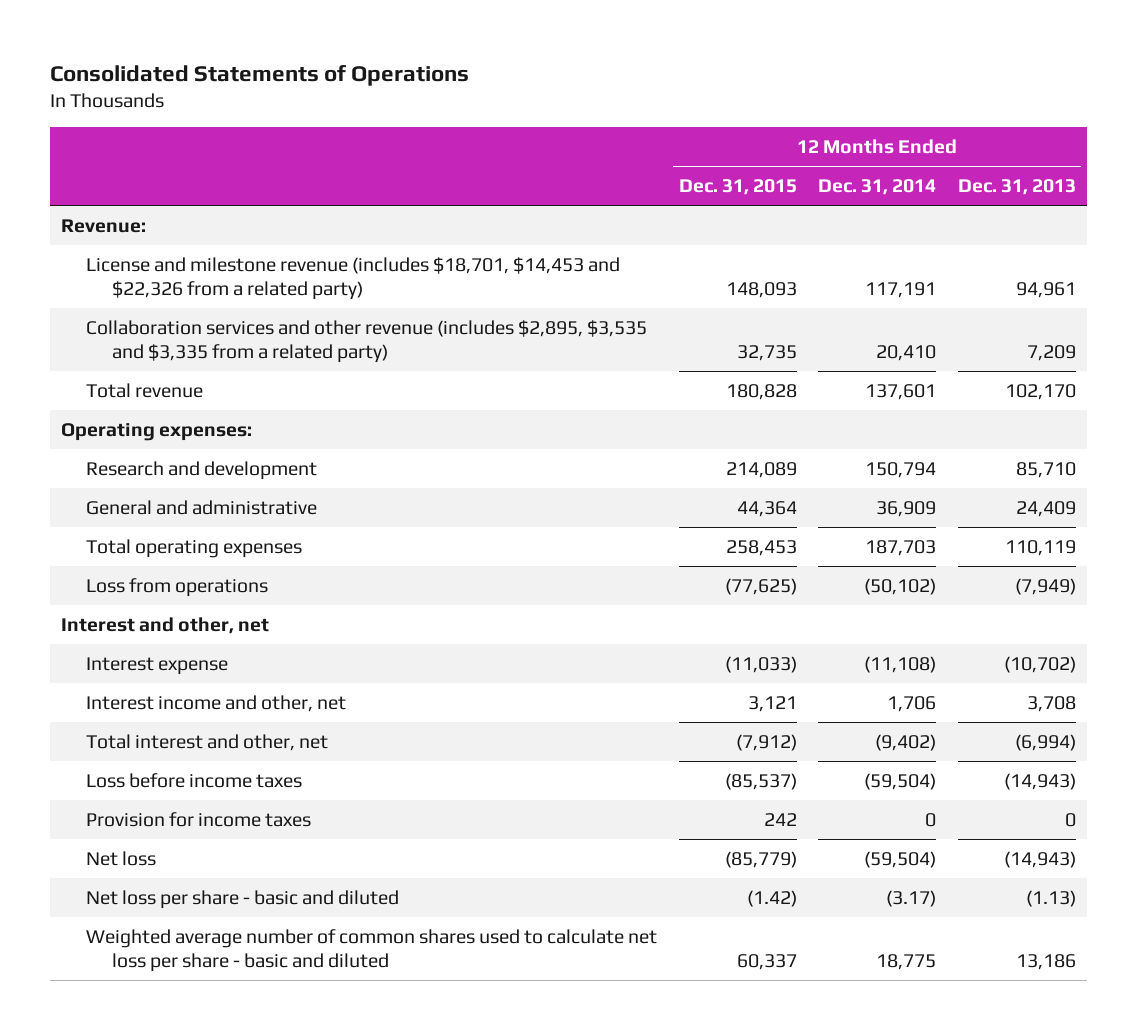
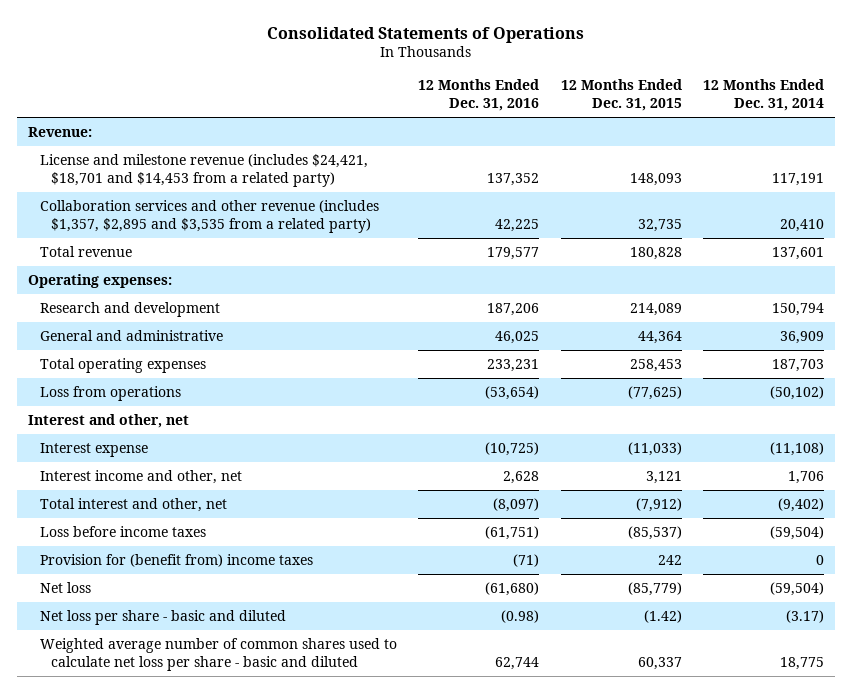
- | 12 Months Ended Dec. 31, 2015 | 12 Months Ended Dec. 31, 2014 | 12 Months Ended Dec. 31, 2013
+ | 12 Months Ended Dec. 31, 2016 | 12 Months Ended Dec. 31, 2015 | 12 Months Ended Dec. 31, 2014
- License and milestone revenue (includes $18,701, $14,453 and $22,326 from a related party) | 148,093 | 117,191 | 94,961
- Collaboration services and other revenue (includes $2,895, $3,535 and $3,335 from a related party) | 32,735 | 20,410 | 7,209
+ License and milestone revenue (includes $24,421, $18,701 and $14,453 from a related party) | 137,352 | 148,093 | 117,191
+ Collaboration services and other revenue (includes $1,357, $2,895 and $3,535 from a related party) | 42,225 | 32,735 | 20,410
- Provision for income taxes | 242 | 0 | 0
+ Provision for (benefit from) income taxes | (71) | 242 | 0

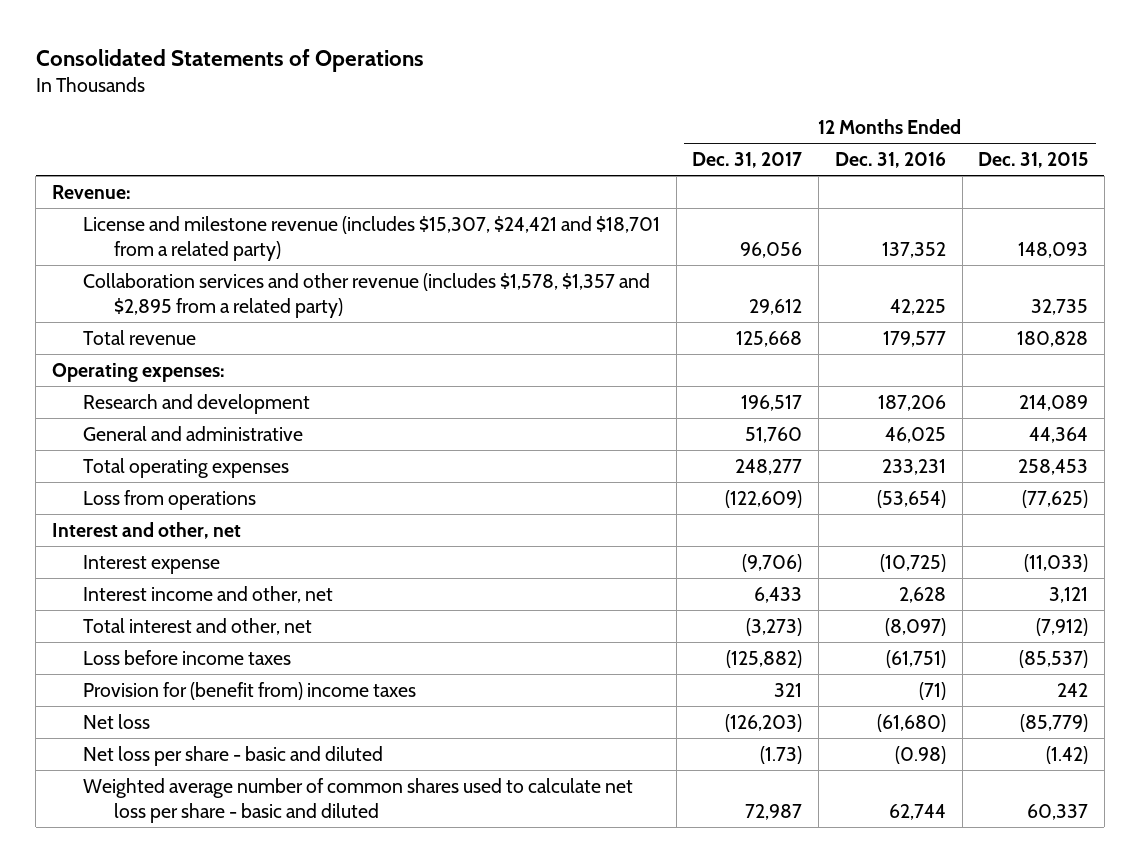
- | 12 Months Ended Dec. 31, 2016 | 12 Months Ended Dec. 31, 2015 | 12 Months Ended Dec. 31, 2014
+ | 12 Months Ended Dec. 31, 2017 | 12 Months Ended Dec. 31, 2016 | 12 Months Ended Dec. 31, 2015
- License and milestone revenue (includes $24,421, $18,701 and $14,453 from a related party) | 137,352 | 148,093 | 117,191
- Collaboration services and other revenue (includes $1,357, $2,895 and $3,535 from a related party) | 42,225 | 32,735 | 20,410
+ License and milestone revenue (includes $15,307, $24,421 and $18,701 from a related party) | 96,056 | 137,352 | 148,093
+ Collaboration services and other revenue (includes $1,578, $1,357 and $2,895 from a related party) | 29,612 | 42,225 | 32,735

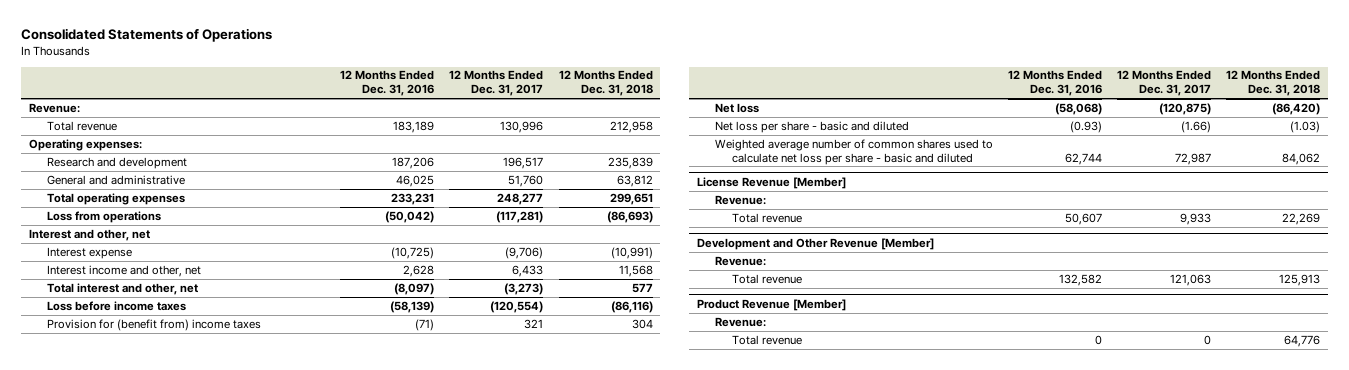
- | 12 Months Ended Dec. 31, 2017 | 12 Months Ended Dec. 31, 2016 | 12 Months Ended Dec. 31, 2015
+ | 12 Months Ended Dec. 31, 2016 | 12 Months Ended Dec. 31, 2017 | 12 Months Ended Dec. 31, 2018
- License and milestone revenue (includes $15,307, $24,421 and $18,701 from a related party) | 96,056 | 137,352 | 148,093
- Collaboration services and other revenue (includes $1,578, $1,357 and $2,895 from a related party) | 29,612 | 42,225 | 32,735
- Total revenue | 125,668 | 179,577 | 180,828
+ Total revenue | 183,189 | 130,996 | 212,958
- Loss from operations | (122,609) | (53,654) | (77,625)
+ Loss from operations | (50,042) | (117,281) | (86,693)
- Loss before income taxes | (125,882) | (61,751) | (85,537)
+ Loss before income taxes | (58,139) | (120,554) | (86,116)
- Net loss | (126,203) | (61,680) | (85,779)
- Net loss per share - basic and diluted | (1.73) | (0.98) | (1.42)
+ Net loss | (58,068) | (120,875) | (86,420)
+ Net loss per share - basic and diluted | (0.93) | (1.66) | (1.03)
+ License Revenue [Member]
+ Revenue:
+ Total revenue | 50,607 | 9,933 | 22,269
+ Development and Other Revenue [Member]
+ Revenue:
+ Total revenue | 132,582 | 121,063 | 125,913
+ Product Revenue [Member]
+ Revenue:
+ Total revenue | 0 | 0 | 64,776

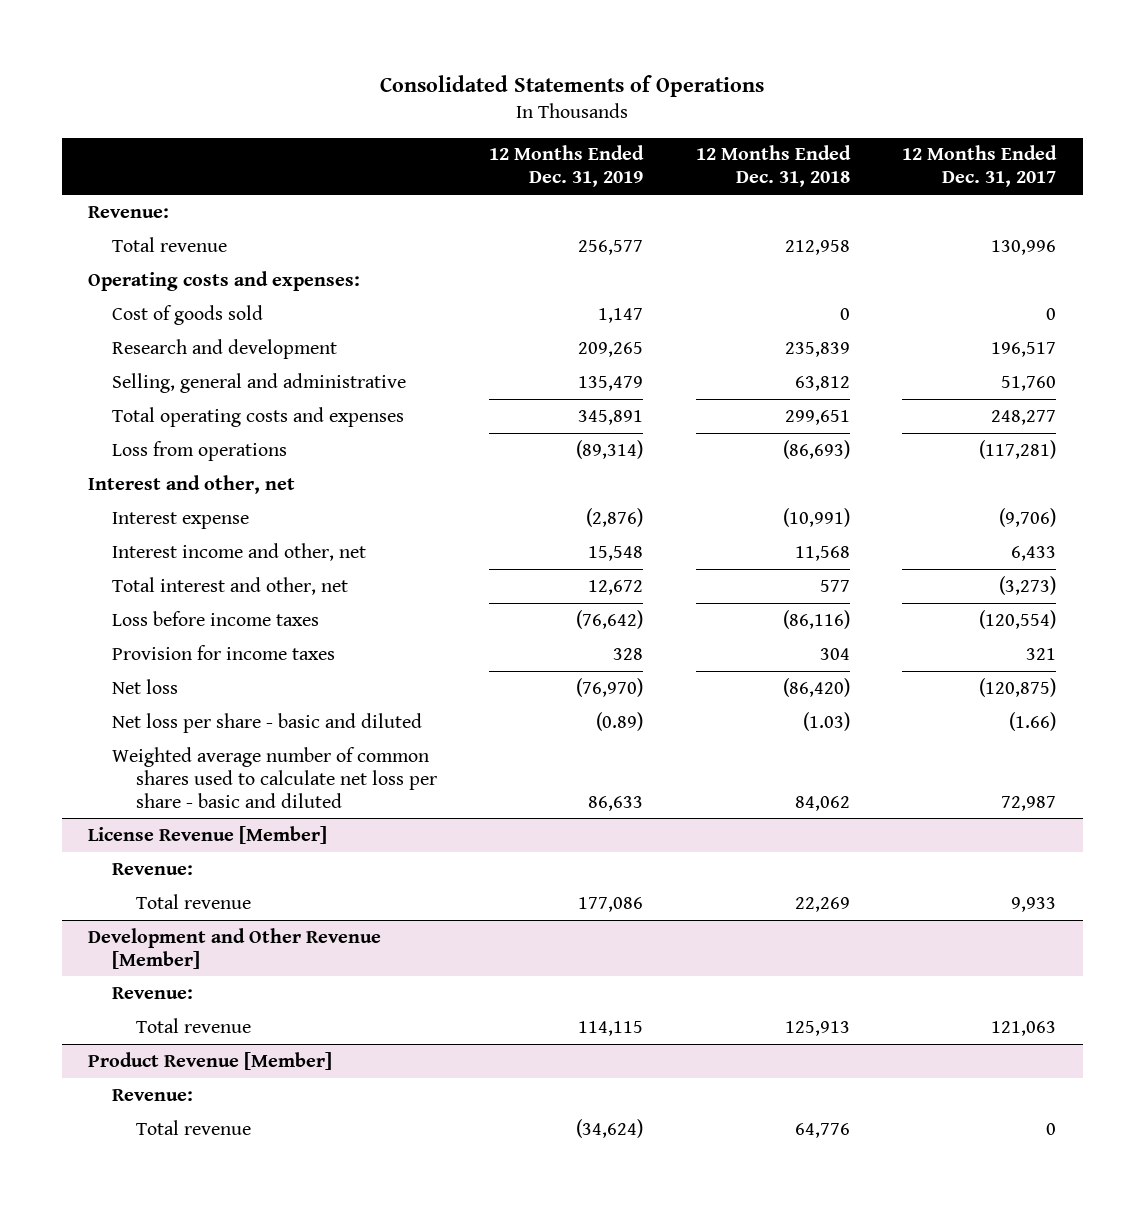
- | 12 Months Ended Dec. 31, 2016 | 12 Months Ended Dec. 31, 2017 | 12 Months Ended Dec. 31, 2018
+ | 12 Months Ended Dec. 31, 2019 | 12 Months Ended Dec. 31, 2018 | 12 Months Ended Dec. 31, 2017
- Operating expenses:
+ Operating costs and expenses:
+ Cost of goods sold | 1,147 | 0 | 0
- General and administrative | 46,025 | 51,760 | 63,812
- Total operating expenses | 233,231 | 248,277 | 299,651
+ Selling, general and administrative | 135,479 | 63,812 | 51,760
+ Total operating costs and expenses | 345,891 | 299,651 | 248,277
- Provision for (benefit from) income taxes | (71) | 321 | 304
+ Provision for income taxes | 328 | 304 | 321

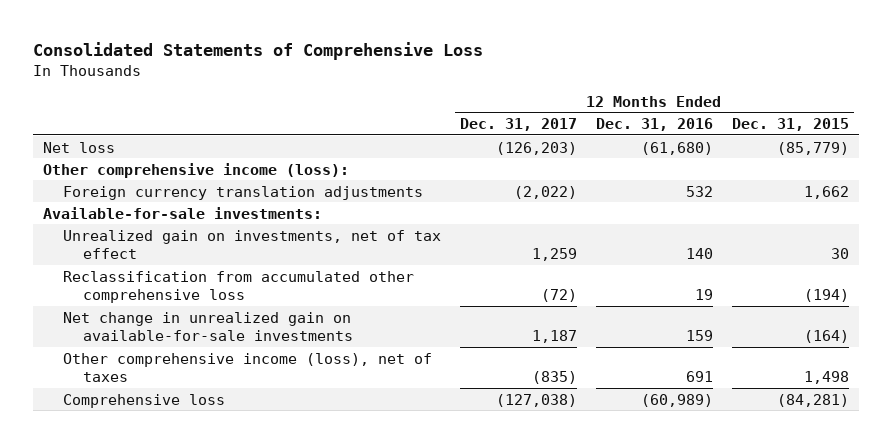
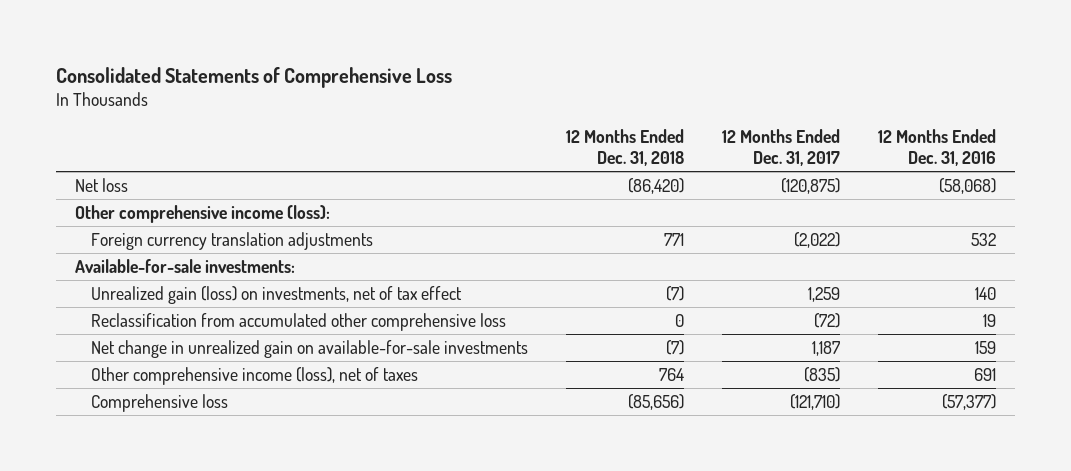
- | 12 Months Ended Dec. 31, 2017 | 12 Months Ended Dec. 31, 2016 | 12 Months Ended Dec. 31, 2015
+ | 12 Months Ended Dec. 31, 2018 | 12 Months Ended Dec. 31, 2017 | 12 Months Ended Dec. 31, 2016
- Net loss | (126,203) | (61,680) | (85,779)
+ Net loss | (86,420) | (120,875) | (58,068)
- Unrealized gain on investments, net of tax effect | 1,259 | 140 | 30
+ Unrealized gain (loss) on investments, net of tax effect | (7) | 1,259 | 140
- Comprehensive loss | (127,038) | (60,989) | (84,281)
+ Comprehensive loss | (85,656) | (121,710) | (57,377)

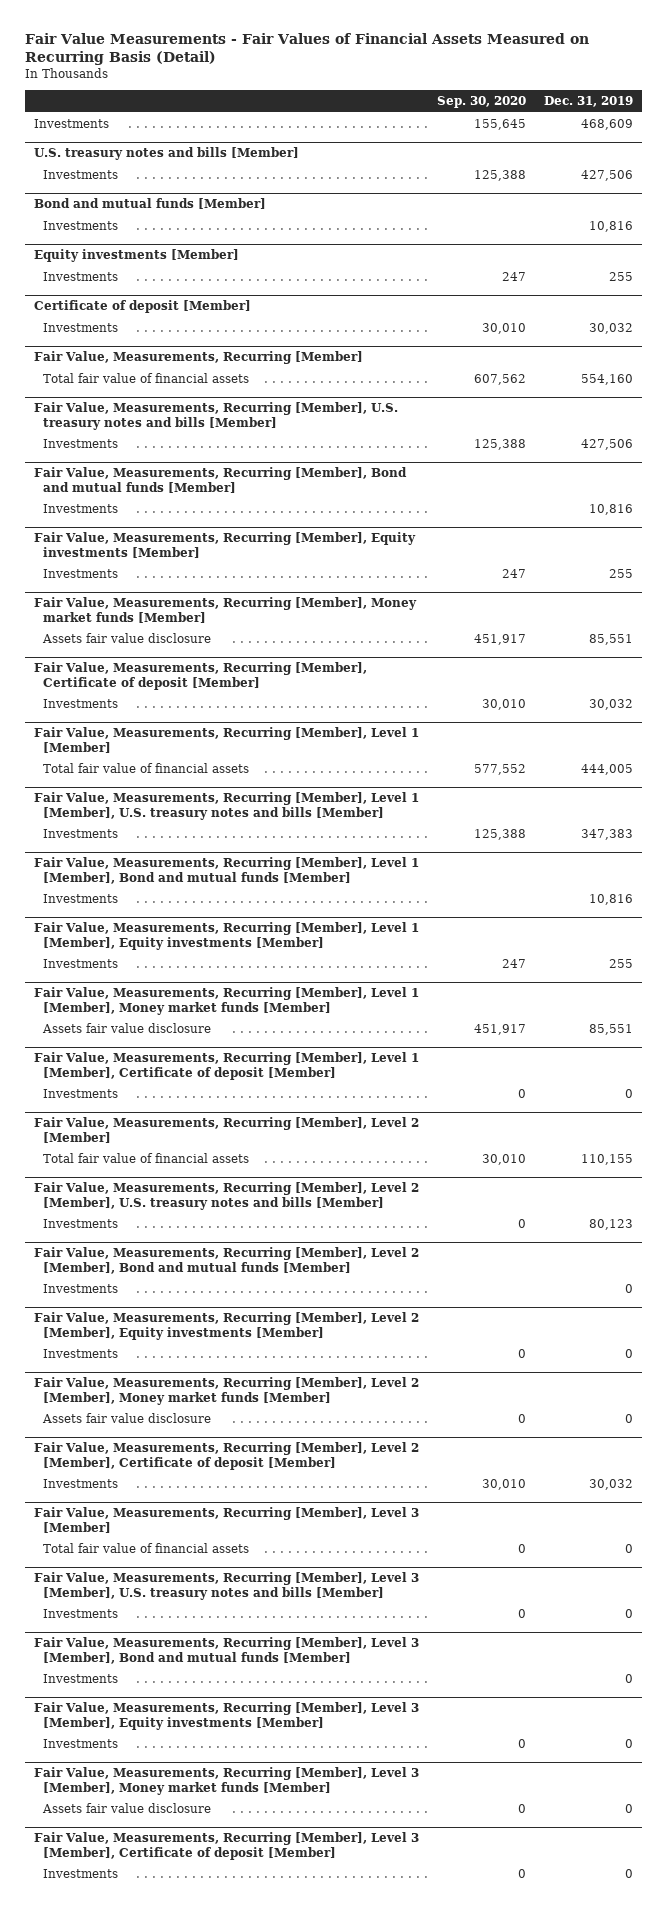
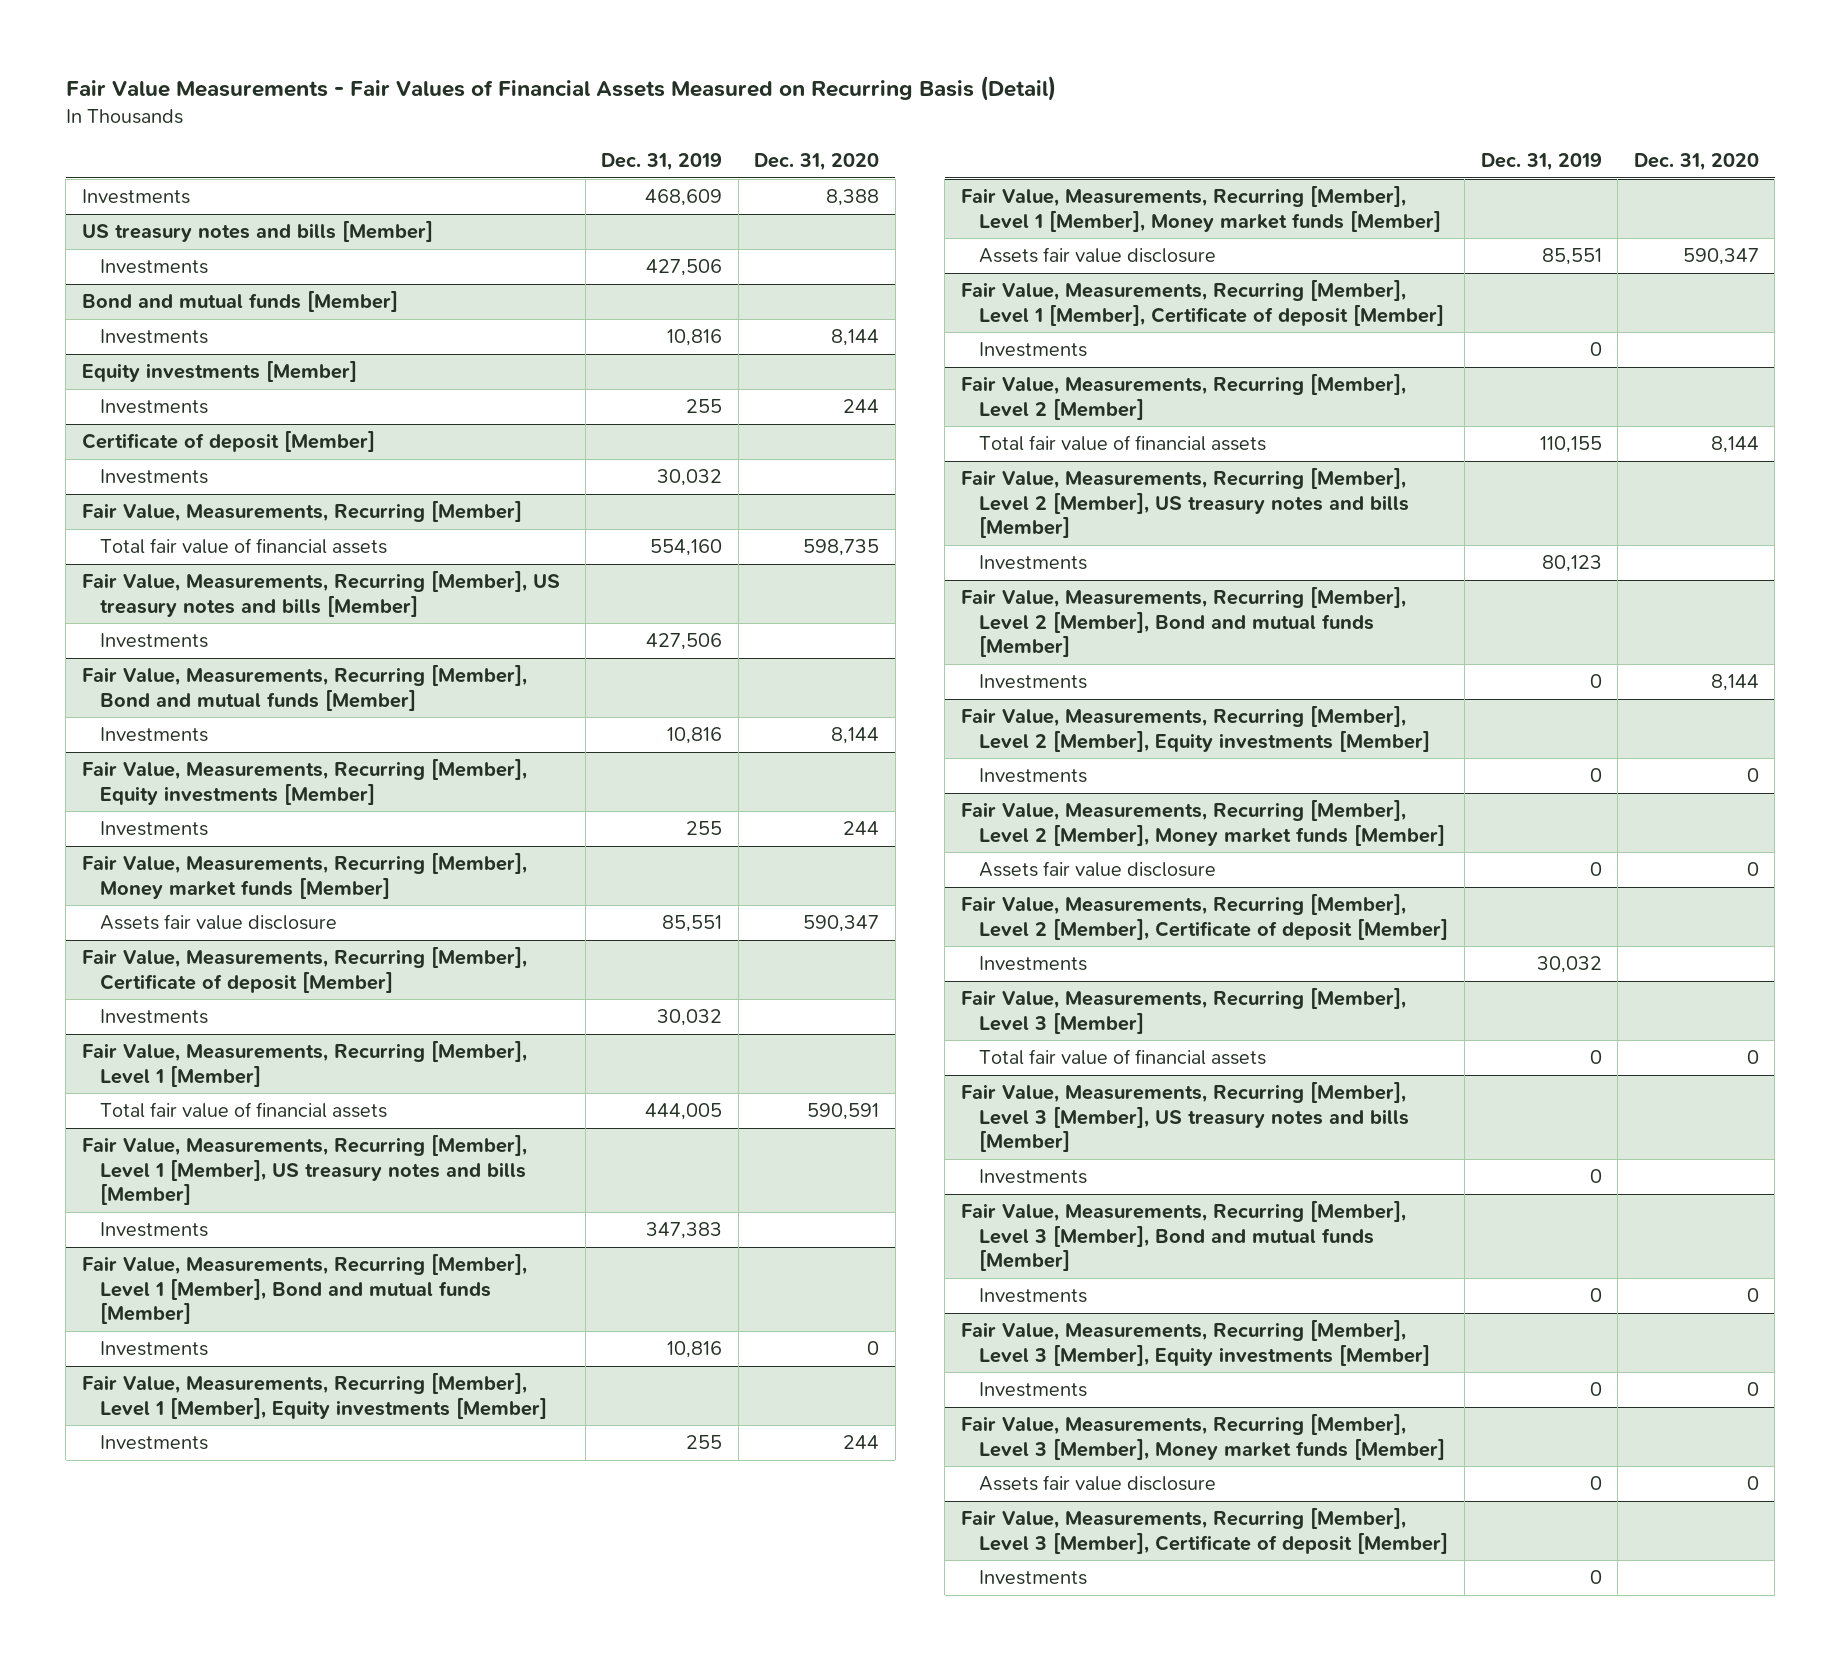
- | Sep. 30, 2020 | Dec. 31, 2019
+ | Dec. 31, 2019 | Dec. 31, 2020
- U.S. treasury notes and bills [Member]
+ US treasury notes and bills [Member]
- Fair Value, Measurements, Recurring [Member], U.S. treasury notes and bills [Member]
+ Fair Value, Measurements, Recurring [Member], US treasury notes and bills [Member]
- Fair Value, Measurements, Recurring [Member], Level 1 [Member], U.S. treasury notes and bills [Member]
+ Fair Value, Measurements, Recurring [Member], Level 1 [Member], US treasury notes and bills [Member]
- Fair Value, Measurements, Recurring [Member], Level 2 [Member], U.S. treasury notes and bills [Member]
+ Fair Value, Measurements, Recurring [Member], Level 2 [Member], US treasury notes and bills [Member]
- Fair Value, Measurements, Recurring [Member], Level 3 [Member], U.S. treasury notes and bills [Member]
+ Fair Value, Measurements, Recurring [Member], Level 3 [Member], US treasury notes and bills [Member]

